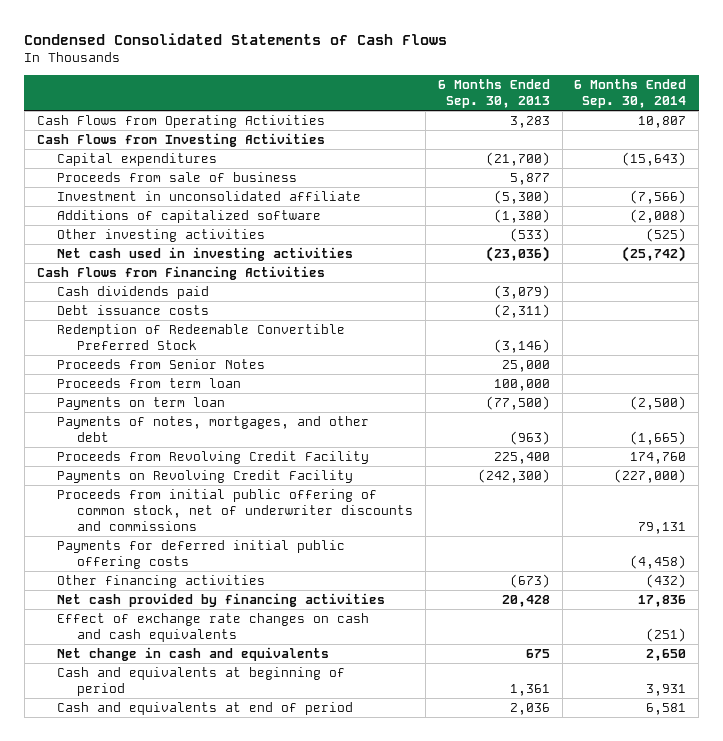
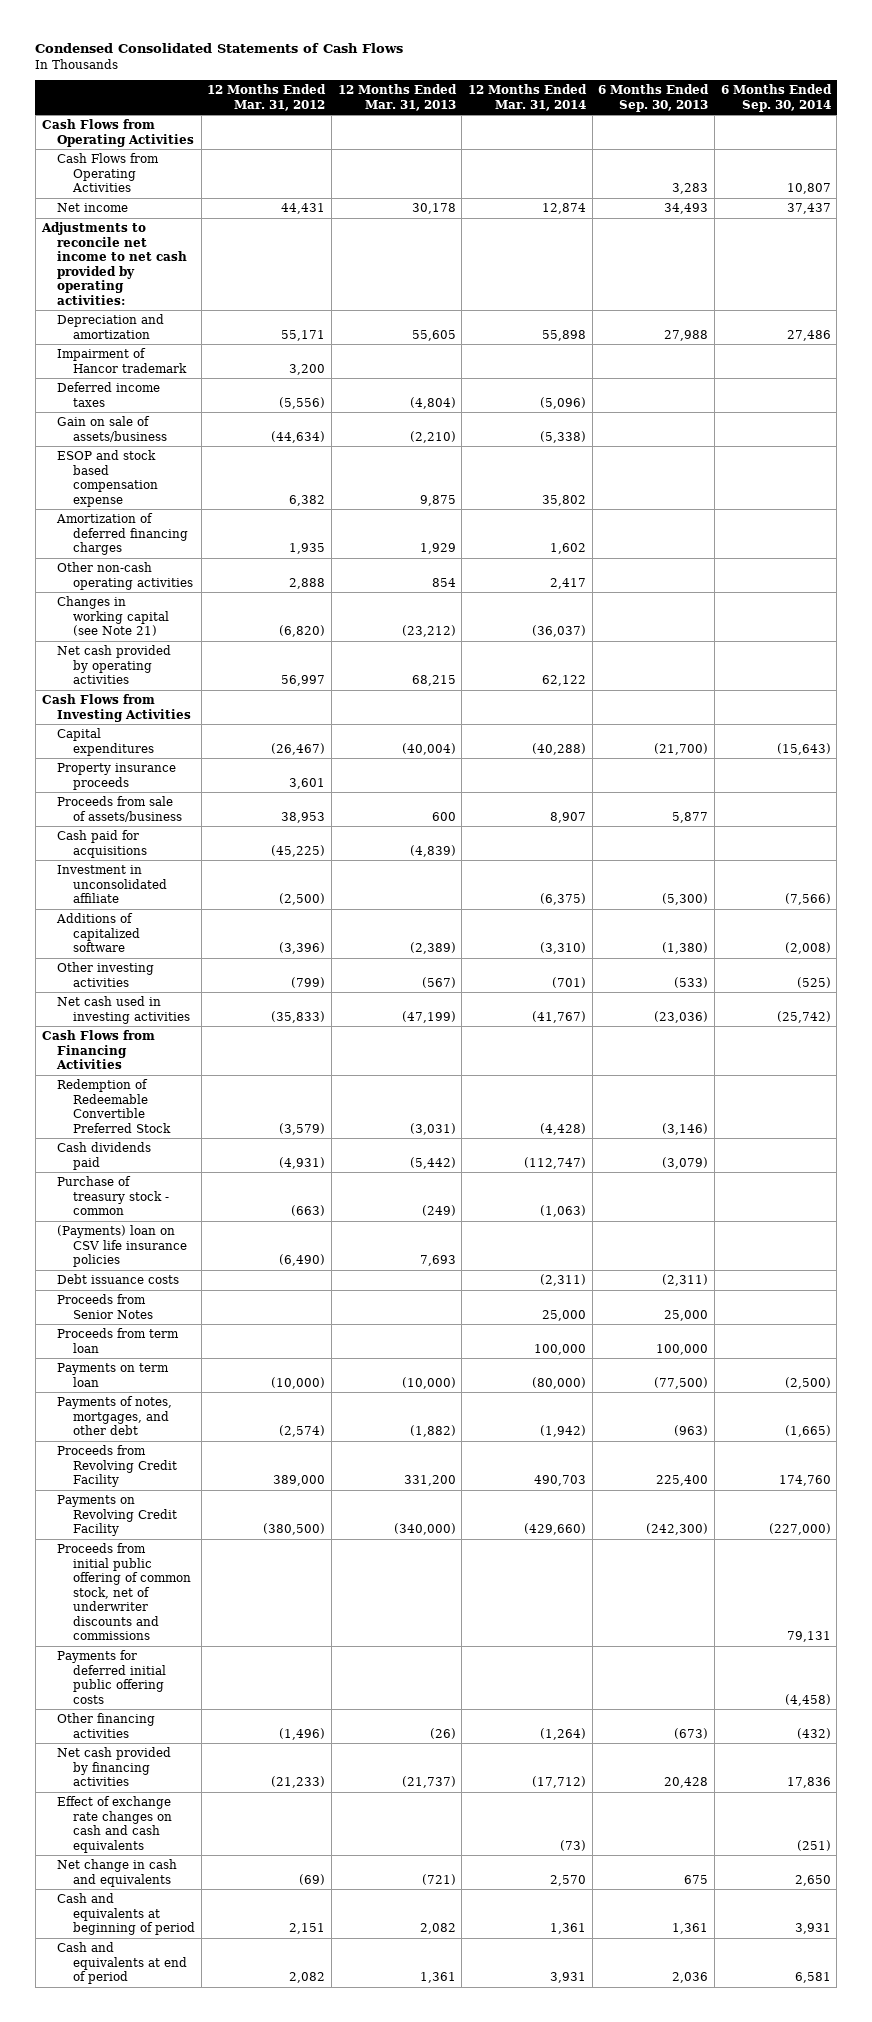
- | 6 Months Ended Sep. 30, 2013 | 6 Months Ended Sep. 30, 2014
+ | 12 Months Ended Mar. 31, 2012 | 12 Months Ended Mar. 31, 2013 | 12 Months Ended Mar. 31, 2014 | 6 Months Ended Sep. 30, 2013 | 6 Months Ended Sep. 30, 2014
+ Cash Flows from Operating Activities
+ Net income | 44,431 | 30,178 | 12,874 | 34,493 | 37,437
+ Adjustments to reconcile net income to net cash provided by operating activities:
+ Depreciation and amortization | 55,171 | 55,605 | 55,898 | 27,988 | 27,486
+ Impairment of Hancor trademark | 3,200 | | | |
+ Deferred income taxes | (5,556) | (4,804) | (5,096) | |
+ Gain on sale of assets/business | (44,634) | (2,210) | (5,338) | |
+ ESOP and stock based compensation expense | 6,382 | 9,875 | 35,802 | |
+ Amortization of deferred financing charges | 1,935 | 1,929 | 1,602 | |
+ Other non-cash operating activities | 2,888 | 854 | 2,417 | |
+ Changes in working capital (see Note 21) | (6,820) | (23,212) | (36,037) | |
+ Net cash provided by operating activities | 56,997 | 68,215 | 62,122 | |
- Proceeds from sale of business | 5,877 |
+ Property insurance proceeds | 3,601 | | | |
+ Proceeds from sale of assets/business | 38,953 | 600 | 8,907 | 5,877 |
+ Cash paid for acquisitions | (45,225) | (4,839) | | |
moved up: Redemption of Redeemable Convertible Preferred Stock | (3,579) | (3,031) | (4,428) | (3,146) |
+ Purchase of treasury stock - common | (663) | (249) | (1,063) | |
+ (Payments) loan on CSV life insurance policies | (6,490) | 7,693 | | |

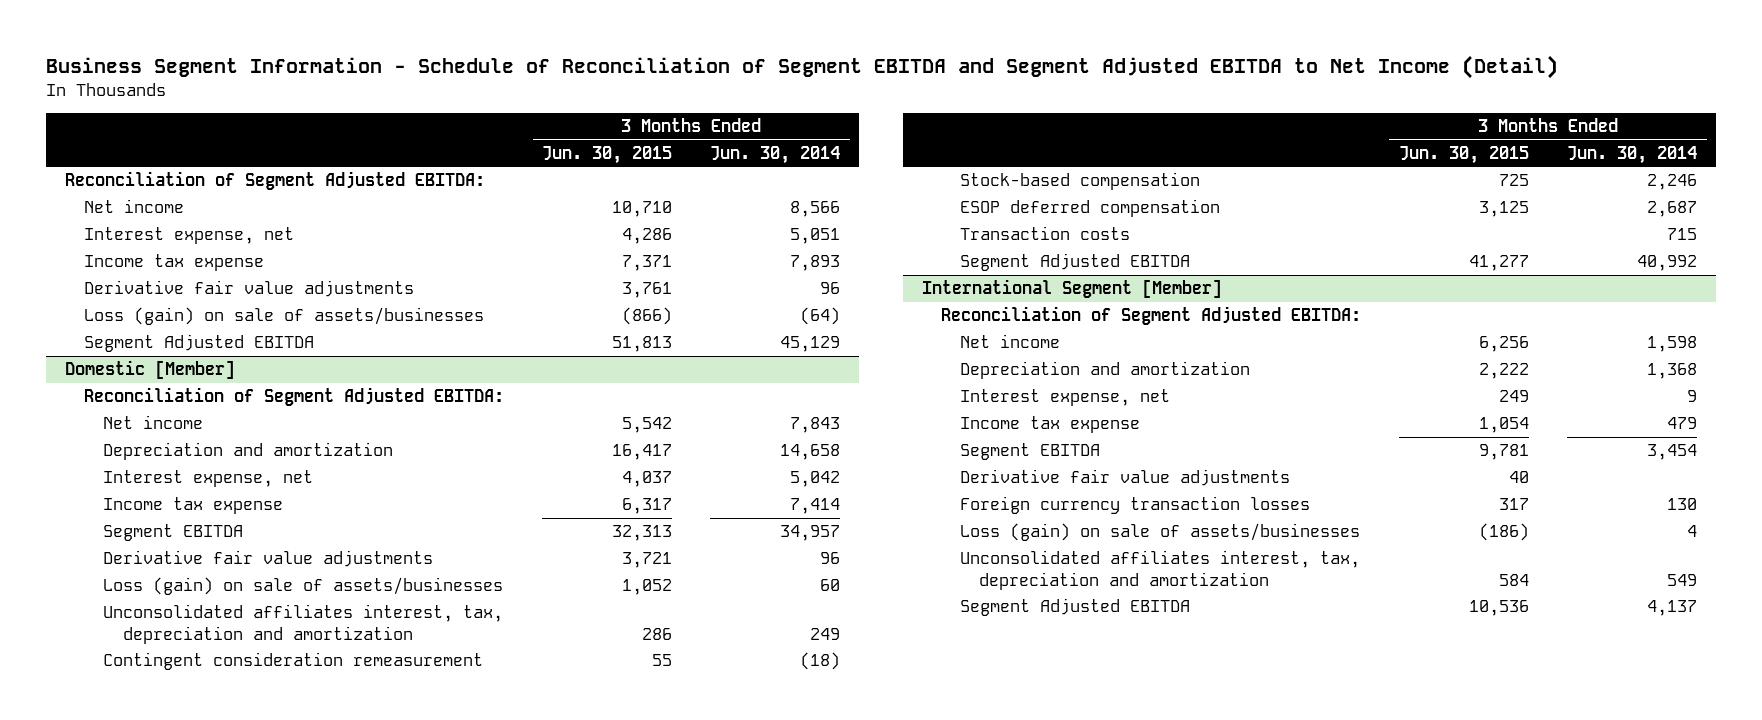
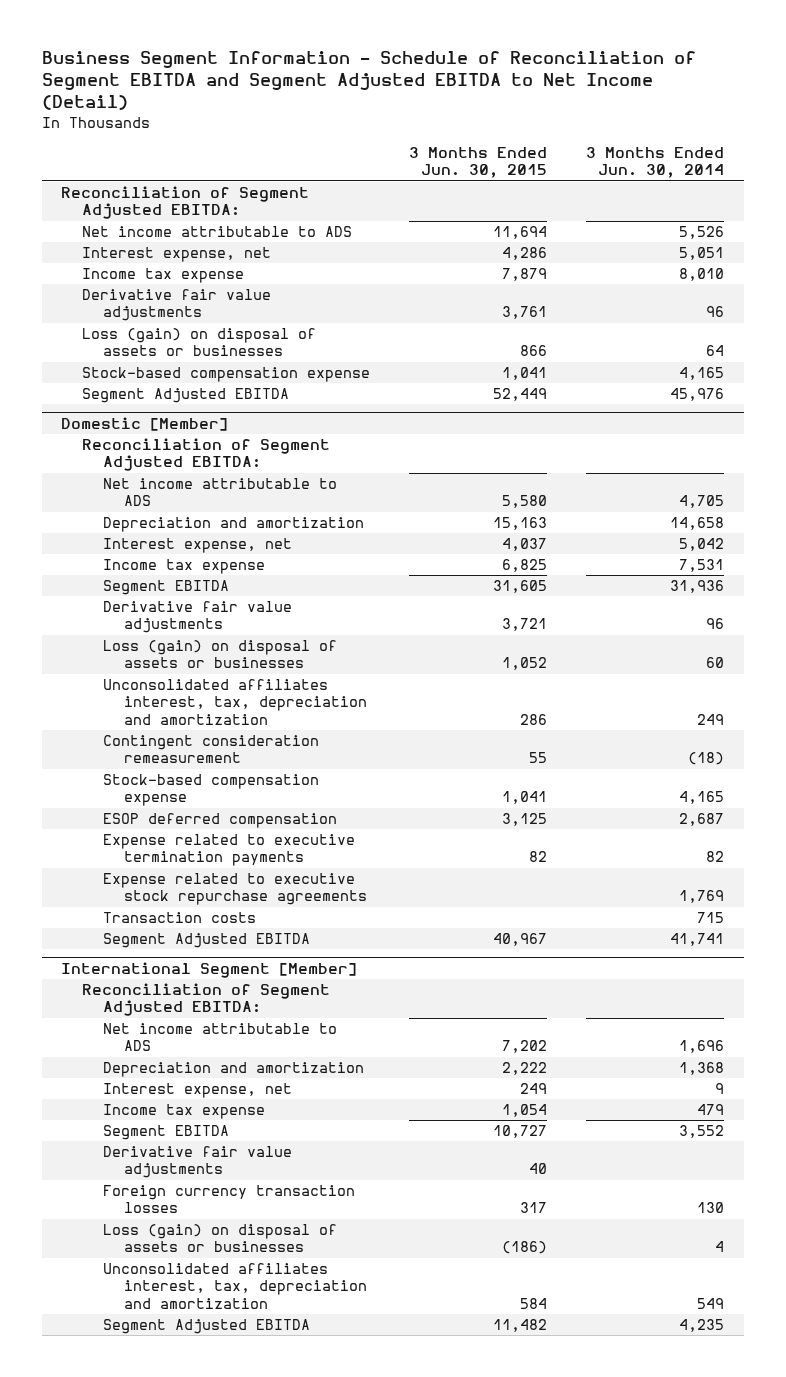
- Net income | 10,710 | 8,566
+ Net income attributable to ADS | 11,694 | 5,526
- Income tax expense | 7,371 | 7,893
+ Income tax expense | 7,879 | 8,010
- Loss (gain) on sale of assets/businesses | (866) | (64)
- Segment Adjusted EBITDA | 51,813 | 45,129
+ Loss (gain) on disposal of assets or businesses | 866 | 64
+ Stock-based compensation expense | 1,041 | 4,165
+ Segment Adjusted EBITDA | 52,449 | 45,976
@ Domestic [Member]
- Net income | 5,542 | 7,843
- Depreciation and amortization | 16,417 | 14,658
+ Net income attributable to ADS | 5,580 | 4,705
+ Depreciation and amortization | 15,163 | 14,658
- Income tax expense | 6,317 | 7,414
- Segment EBITDA | 32,313 | 34,957
+ Income tax expense | 6,825 | 7,531
+ Segment EBITDA | 31,605 | 31,936
- Loss (gain) on sale of assets/businesses | 1,052 | 60
+ Loss (gain) on disposal of assets or businesses | 1,052 | 60
- Stock-based compensation | 725 | 2,246
+ Stock-based compensation expense | 1,041 | 4,165
+ Expense related to executive termination payments | 82 | 82
+ Expense related to executive stock repurchase agreements | | 1,769
- Segment Adjusted EBITDA | 41,277 | 40,992
+ Segment Adjusted EBITDA | 40,967 | 41,741
@ International Segment [Member]
- Net income | 6,256 | 1,598
+ Net income attributable to ADS | 7,202 | 1,696
- Segment EBITDA | 9,781 | 3,454
+ Segment EBITDA | 10,727 | 3,552
- Loss (gain) on sale of assets/businesses | (186) | 4
+ Loss (gain) on disposal of assets or businesses | (186) | 4
- Segment Adjusted EBITDA | 10,536 | 4,137
+ Segment Adjusted EBITDA | 11,482 | 4,235

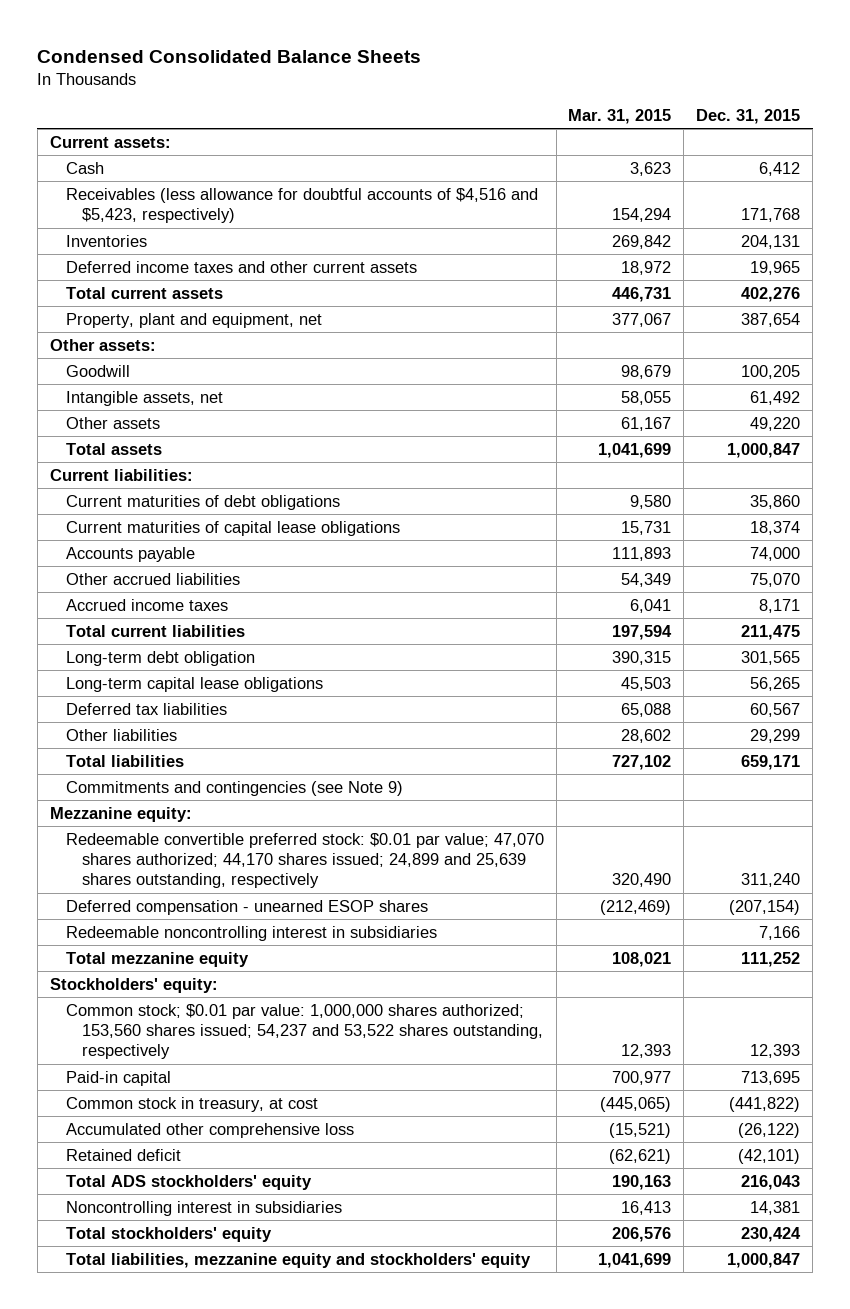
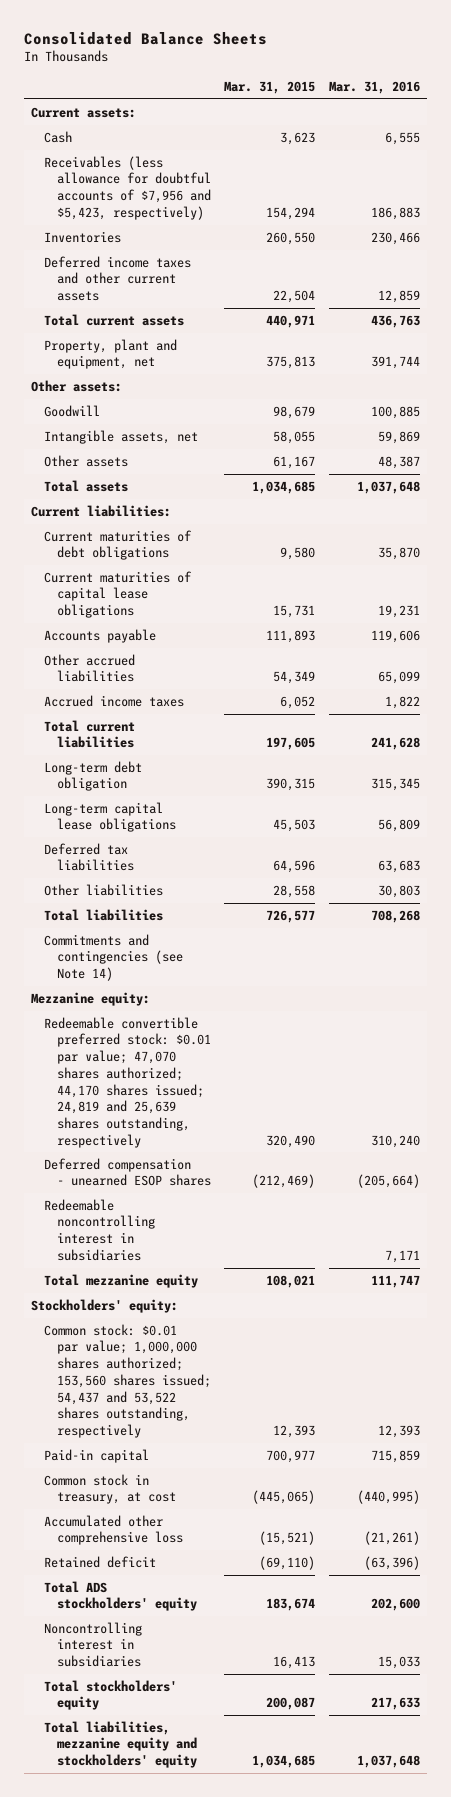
- Condensed Consolidated Balance Sheets
+ Consolidated Balance Sheets
- | Mar. 31, 2015 | Dec. 31, 2015
+ | Mar. 31, 2015 | Mar. 31, 2016
- Receivables (less allowance for doubtful accounts of $4,516 and $5,423, respectively) | 154,294 | 171,768
- Inventories | 269,842 | 204,131
- Deferred income taxes and other current assets | 18,972 | 19,965
- Total current assets | 446,731 | 402,276
- Property, plant and equipment, net | 377,067 | 387,654
+ Receivables (less allowance for doubtful accounts of $7,956 and $5,423, respectively) | 154,294 | 186,883
+ Inventories | 260,550 | 230,466
+ Deferred income taxes and other current assets | 22,504 | 12,859
+ Total current assets | 440,971 | 436,763
+ Property, plant and equipment, net | 375,813 | 391,744
- Total assets | 1,041,699 | 1,000,847
+ Total assets | 1,034,685 | 1,037,648
- Accrued income taxes | 6,041 | 8,171
- Total current liabilities | 197,594 | 211,475
+ Accrued income taxes | 6,052 | 1,822
+ Total current liabilities | 197,605 | 241,628
- Deferred tax liabilities | 65,088 | 60,567
- Other liabilities | 28,602 | 29,299
- Total liabilities | 727,102 | 659,171
- Commitments and contingencies (see Note 9)
+ Deferred tax liabilities | 64,596 | 63,683
+ Other liabilities | 28,558 | 30,803
+ Total liabilities | 726,577 | 708,268
+ Commitments and contingencies (see Note 14)
- Redeemable convertible preferred stock: $0.01 par value; 47,070 shares authorized; 44,170 shares issued; 24,899 and 25,639 shares outstanding, respectively | 320,490 | 311,240
+ Redeemable convertible preferred stock: $0.01 par value; 47,070 shares authorized; 44,170 shares issued; 24,819 and 25,639 shares outstanding, respectively | 320,490 | 310,240
- Common stock; $0.01 par value: 1,000,000 shares authorized; 153,560 shares issued; 54,237 and 53,522 shares outstanding, respectively | 12,393 | 12,393
+ Common stock: $0.01 par value; 1,000,000 shares authorized; 153,560 shares issued; 54,437 and 53,522 shares outstanding, respectively | 12,393 | 12,393
- Retained deficit | (62,621) | (42,101)
- Total ADS stockholders' equity | 190,163 | 216,043
+ Retained deficit | (69,110) | (63,396)
+ Total ADS stockholders' equity | 183,674 | 202,600
- Total stockholders' equity | 206,576 | 230,424
- Total liabilities, mezzanine equity and stockholders' equity | 1,041,699 | 1,000,847
+ Total stockholders' equity | 200,087 | 217,633
+ Total liabilities, mezzanine equity and stockholders' equity | 1,034,685 | 1,037,648

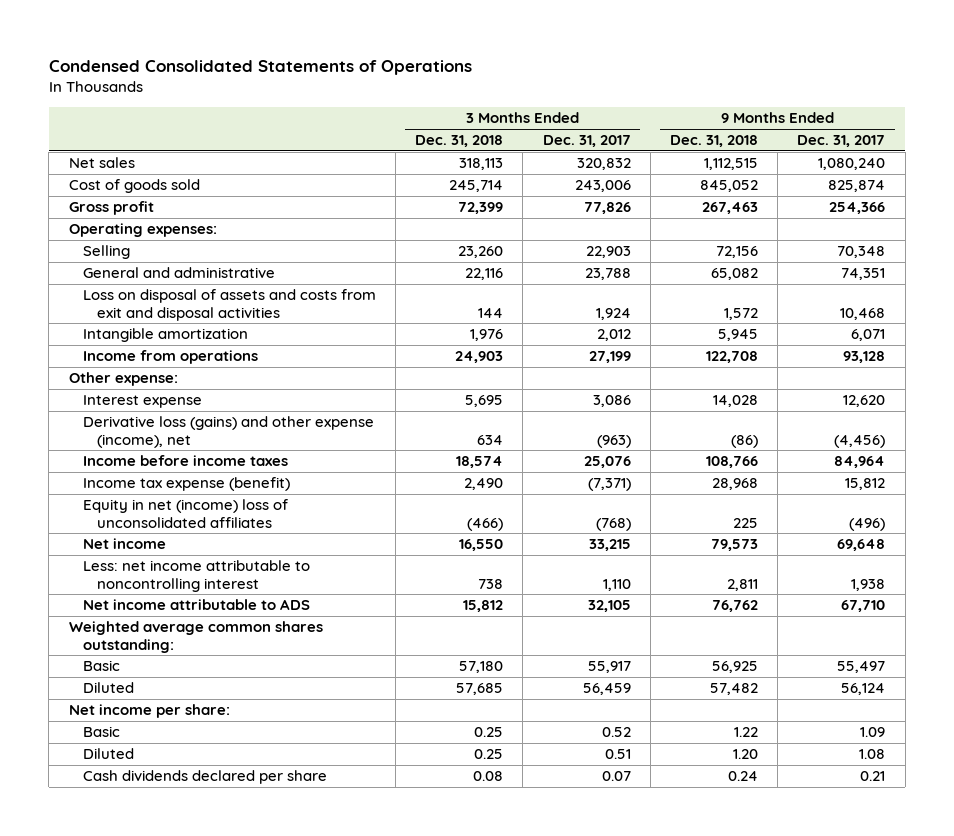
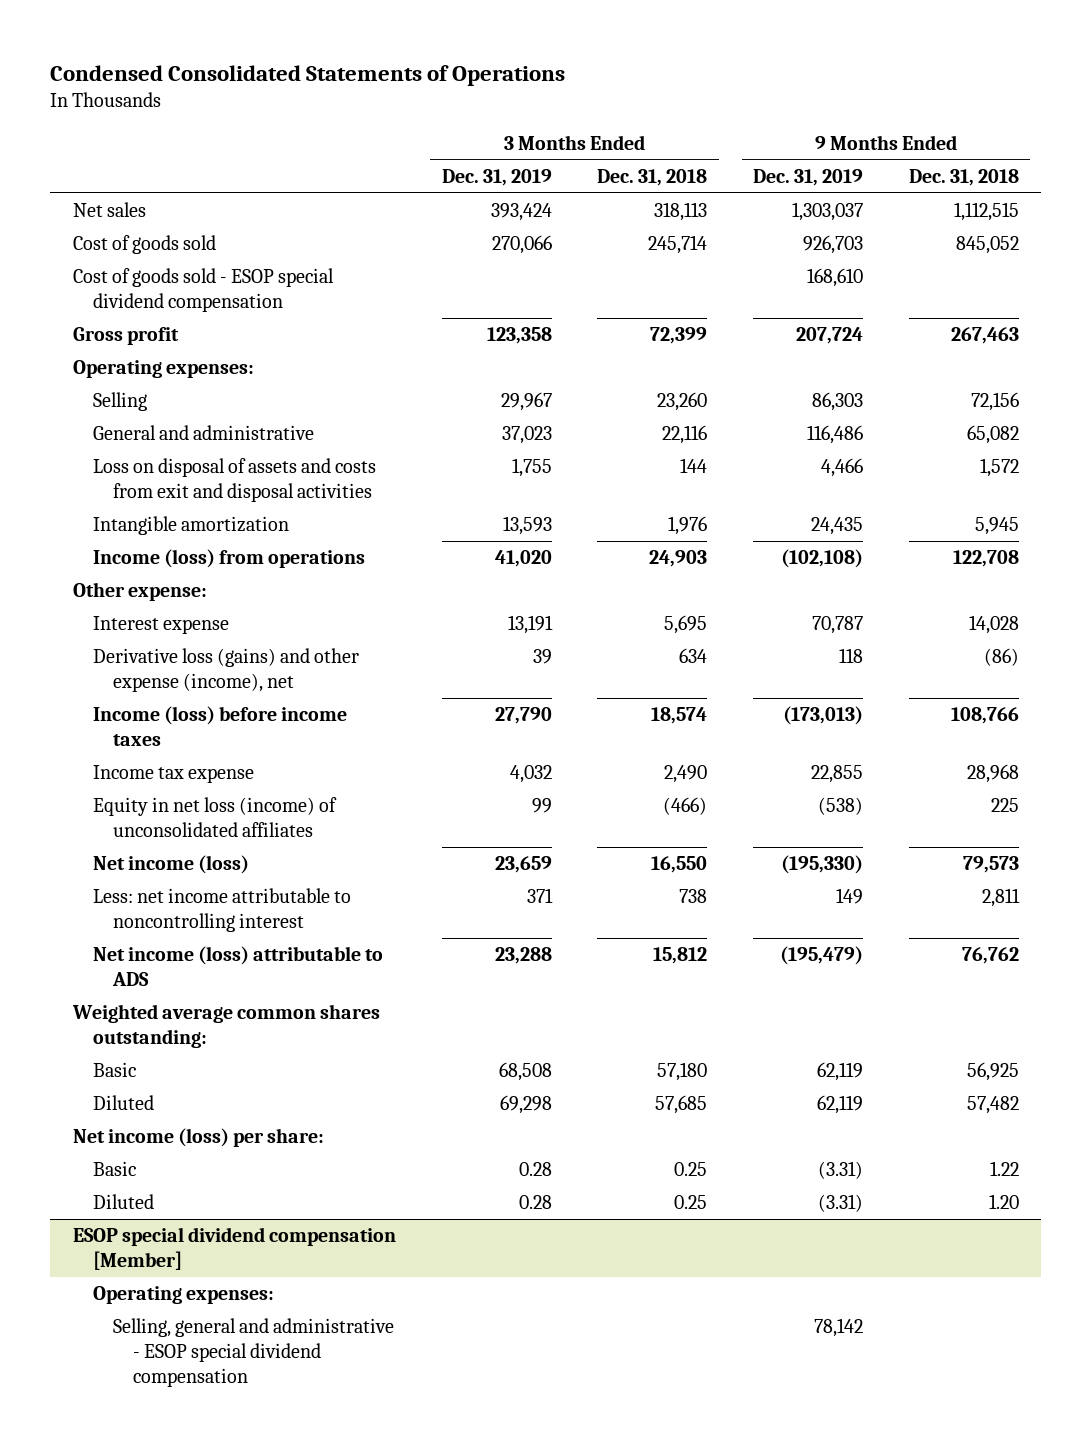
- | 3 Months Ended Dec. 31, 2018 | 3 Months Ended Dec. 31, 2017 | 9 Months Ended Dec. 31, 2018 | 9 Months Ended Dec. 31, 2017
+ | 3 Months Ended Dec. 31, 2019 | 3 Months Ended Dec. 31, 2018 | 9 Months Ended Dec. 31, 2019 | 9 Months Ended Dec. 31, 2018
+ Cost of goods sold - ESOP special dividend compensation | | | 168,610 |
- Income from operations | 24,903 | 27,199 | 122,708 | 93,128
+ Income (loss) from operations | 41,020 | 24,903 | (102,108) | 122,708
- Income before income taxes | 18,574 | 25,076 | 108,766 | 84,964
- Income tax expense (benefit) | 2,490 | (7,371) | 28,968 | 15,812
- Equity in net (income) loss of unconsolidated affiliates | (466) | (768) | 225 | (496)
- Net income | 16,550 | 33,215 | 79,573 | 69,648
+ Income (loss) before income taxes | 27,790 | 18,574 | (173,013) | 108,766
+ Income tax expense | 4,032 | 2,490 | 22,855 | 28,968
+ Equity in net loss (income) of unconsolidated affiliates | 99 | (466) | (538) | 225
+ Net income (loss) | 23,659 | 16,550 | (195,330) | 79,573
- Net income attributable to ADS | 15,812 | 32,105 | 76,762 | 67,710
+ Net income (loss) attributable to ADS | 23,288 | 15,812 | (195,479) | 76,762
- Net income per share:
+ Net income (loss) per share:
- Cash dividends declared per share | 0.08 | 0.07 | 0.24 | 0.21
+ ESOP special dividend compensation [Member]
+ Operating expenses:
+ Selling, general and administrative - ESOP special dividend compensation | | | 78,142 |

